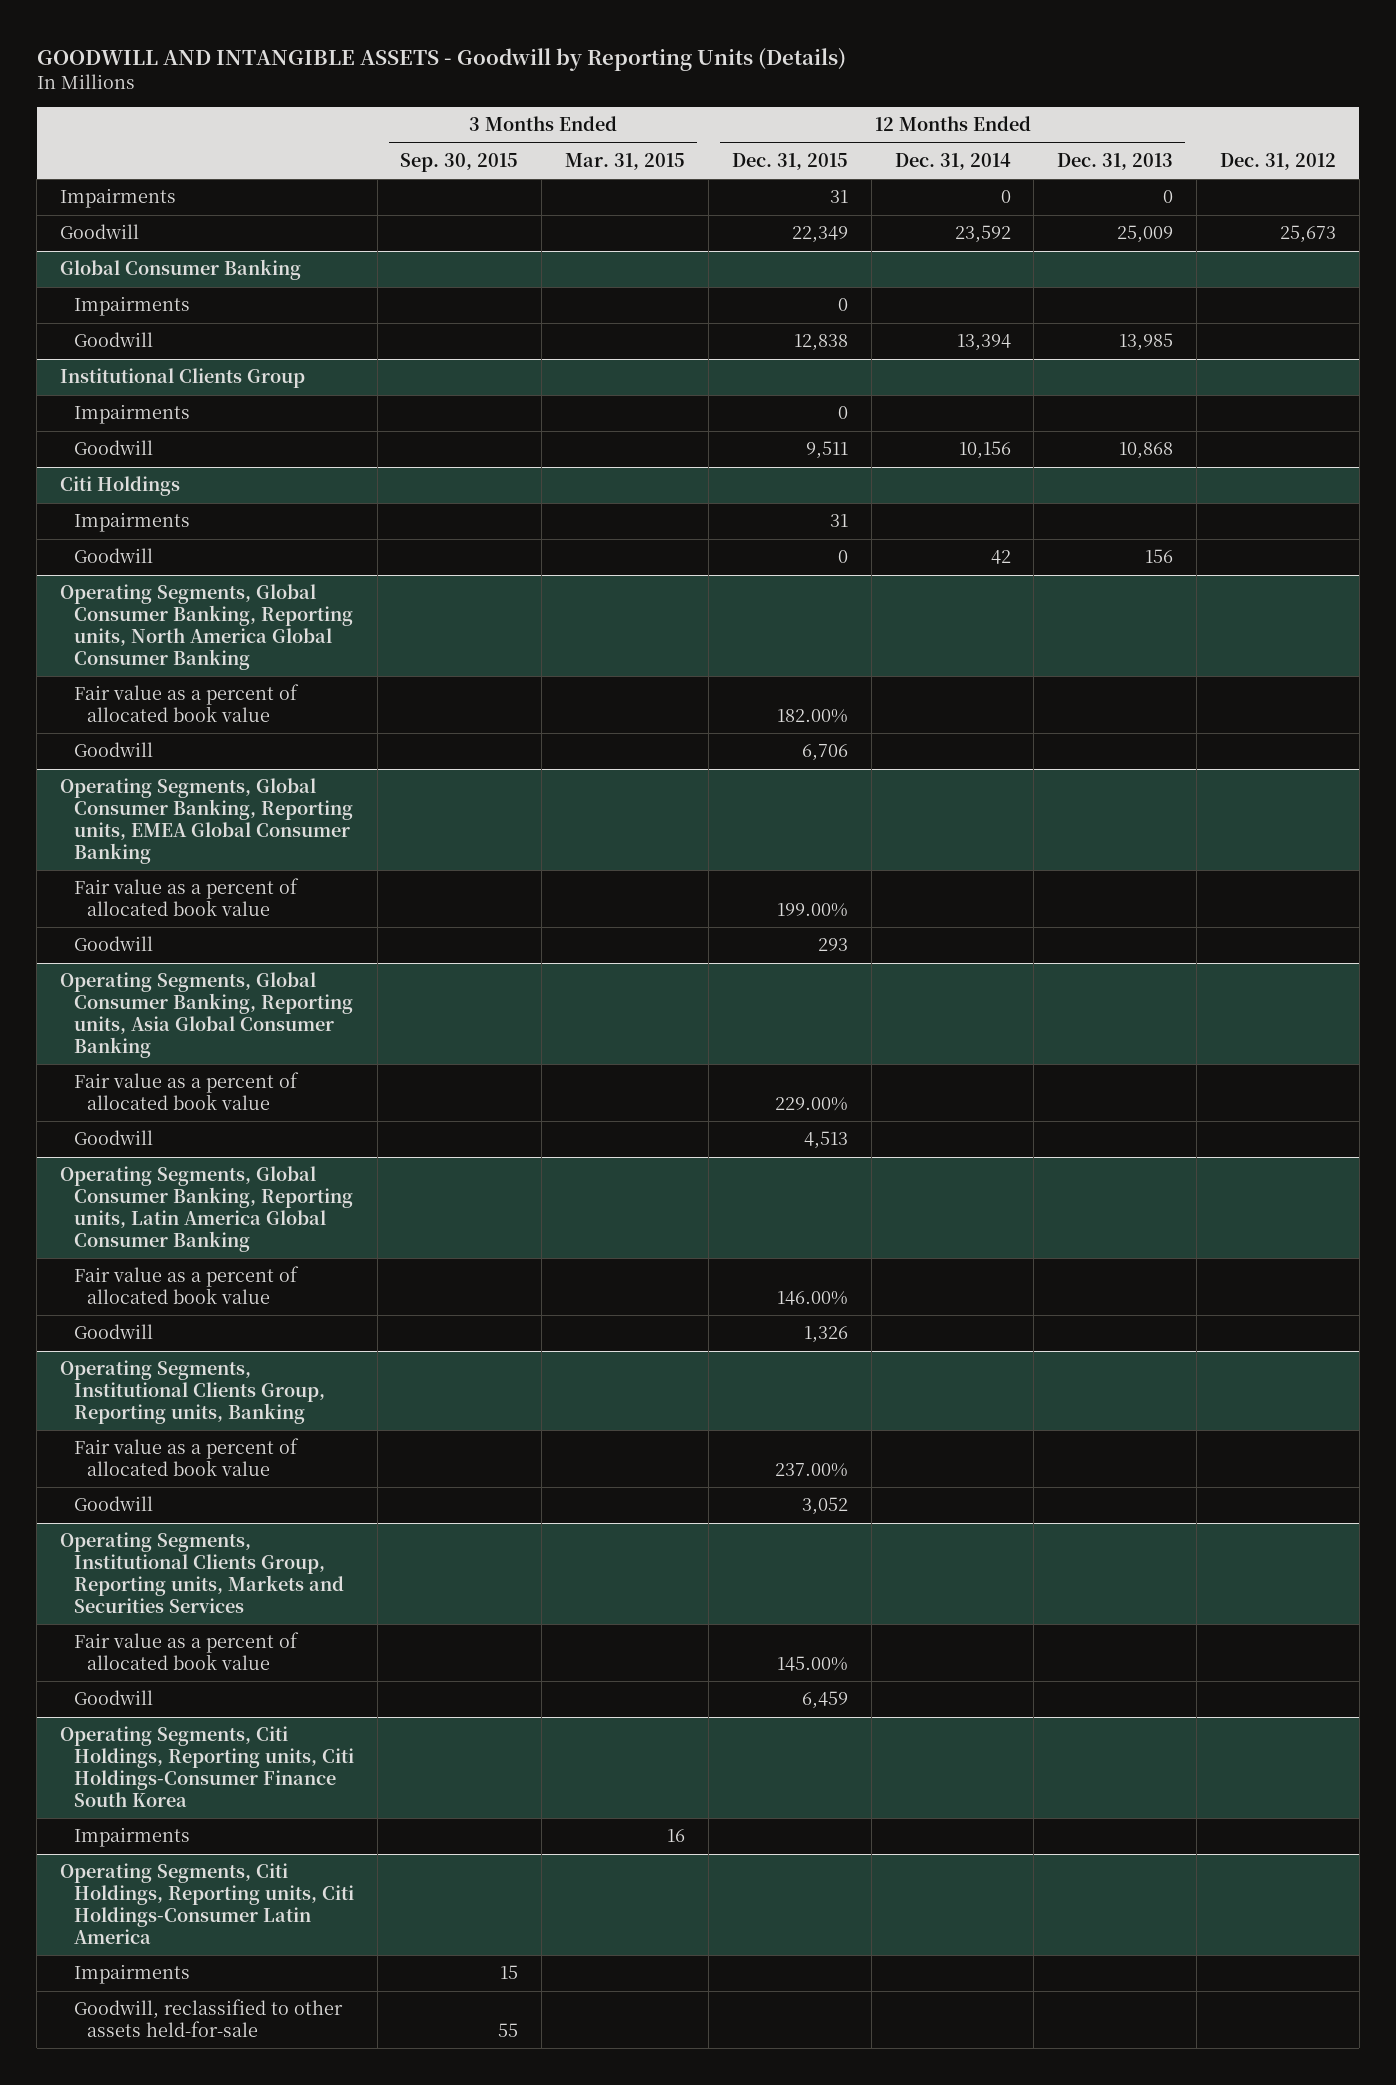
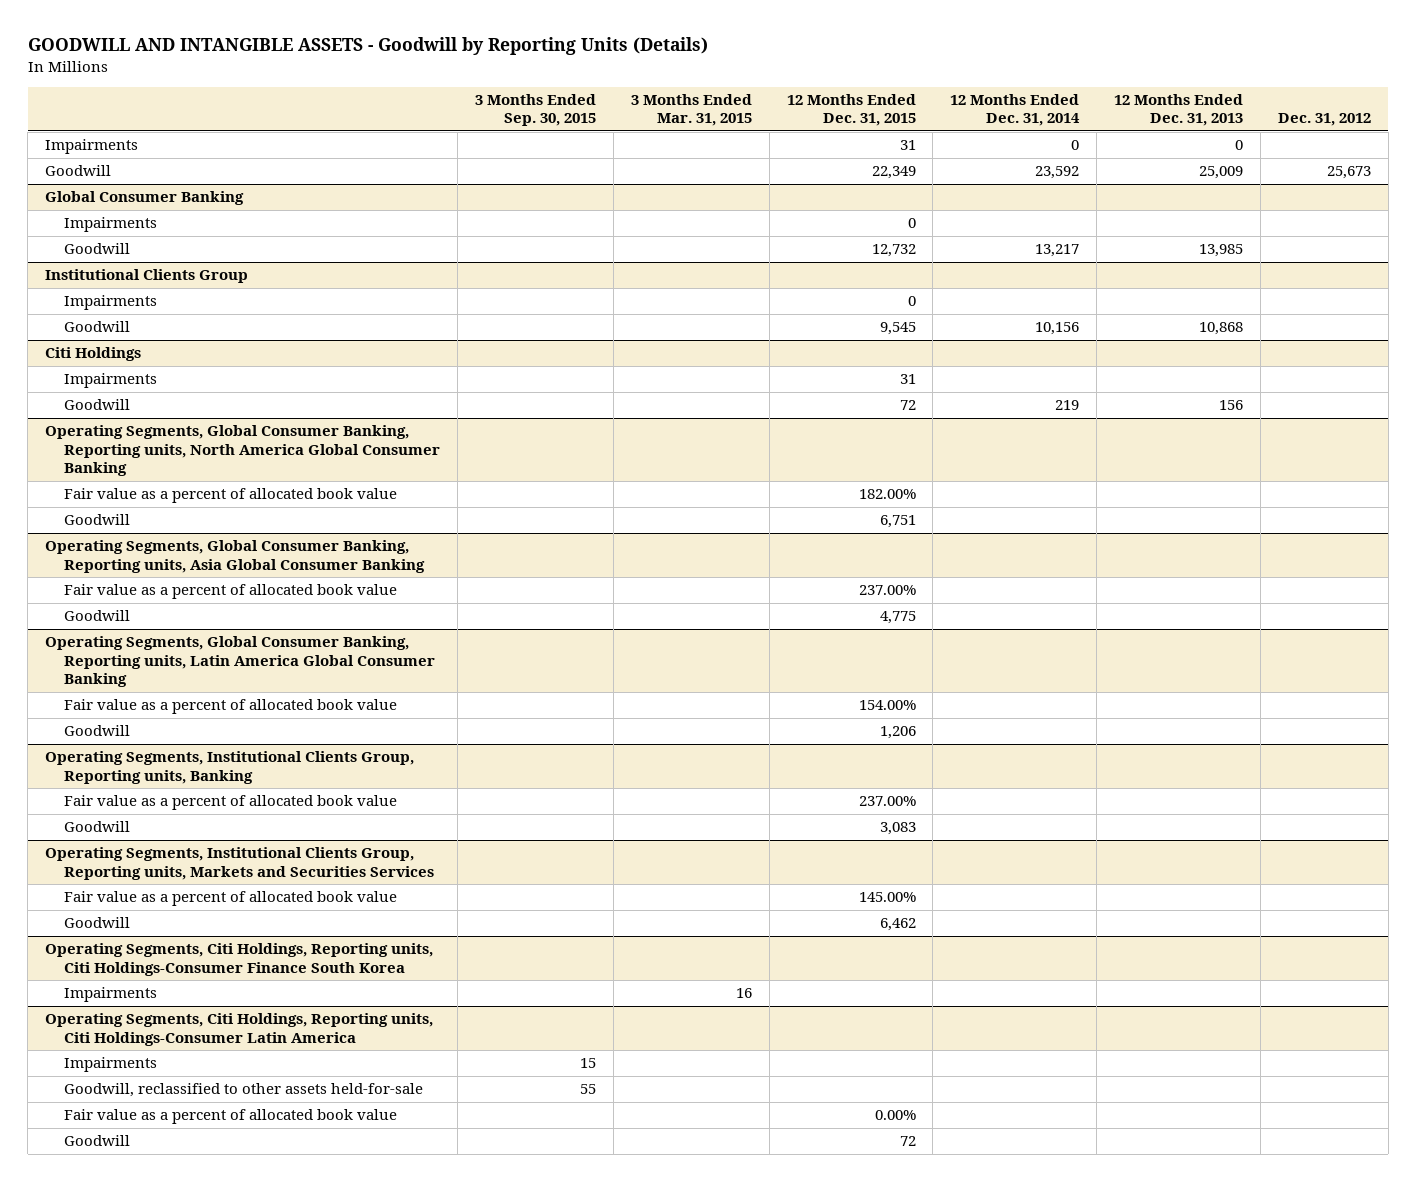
@ Global Consumer Banking
- Goodwill | | | 12,838 | 13,394 | 13,985 |
+ Goodwill | | | 12,732 | 13,217 | 13,985 |
@ Institutional Clients Group
- Goodwill | | | 9,511 | 10,156 | 10,868 |
+ Goodwill | | | 9,545 | 10,156 | 10,868 |
@ Citi Holdings
- Goodwill | | | 0 | 42 | 156 |
+ Goodwill | | | 72 | 219 | 156 |
@ Operating Segments, Global Consumer Banking, Reporting units, North America Global Consumer Banking
- Goodwill | | | 6,706 | | |
- Operating Segments, Global Consumer Banking, Reporting units, EMEA Global Consumer Banking
- Fair value as a percent of allocated book value | | | 199.00% | | |
- Goodwill | | | 293 | | |
@ Operating Segments, Global Consumer Banking, Reporting units, North America Global Consumer Banking
+ Goodwill | | | 6,751 | | |
@ Operating Segments, Global Consumer Banking, Reporting units, Asia Global Consumer Banking
- Fair value as a percent of allocated book value | | | 229.00% | | |
- Goodwill | | | 4,513 | | |
+ Fair value as a percent of allocated book value | | | 237.00% | | |
+ Goodwill | | | 4,775 | | |
@ Operating Segments, Global Consumer Banking, Reporting units, Latin America Global Consumer Banking
- Fair value as a percent of allocated book value | | | 146.00% | | |
- Goodwill | | | 1,326 | | |
+ Fair value as a percent of allocated book value | | | 154.00% | | |
+ Goodwill | | | 1,206 | | |
@ Operating Segments, Institutional Clients Group, Reporting units, Banking
- Goodwill | | | 3,052 | | |
+ Goodwill | | | 3,083 | | |
@ Operating Segments, Institutional Clients Group, Reporting units, Markets and Securities Services
- Goodwill | | | 6,459 | | |
+ Goodwill | | | 6,462 | | |
@ Operating Segments, Citi Holdings, Reporting units, Citi Holdings-Consumer Latin America
+ Fair value as a percent of allocated book value | | | 0.00% | | |
+ Goodwill | | | 72 | | |

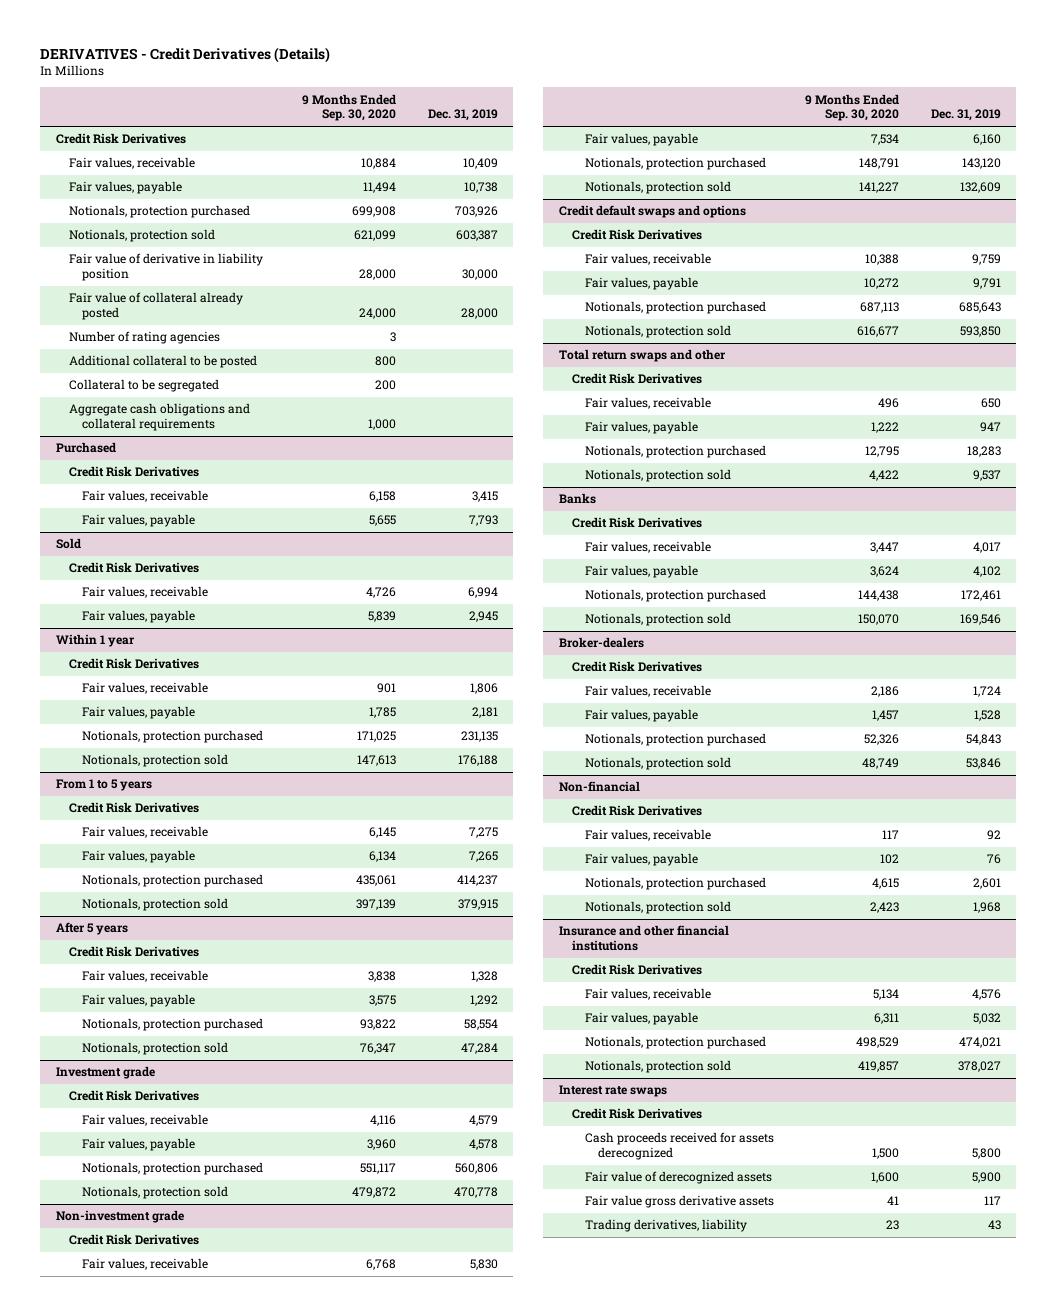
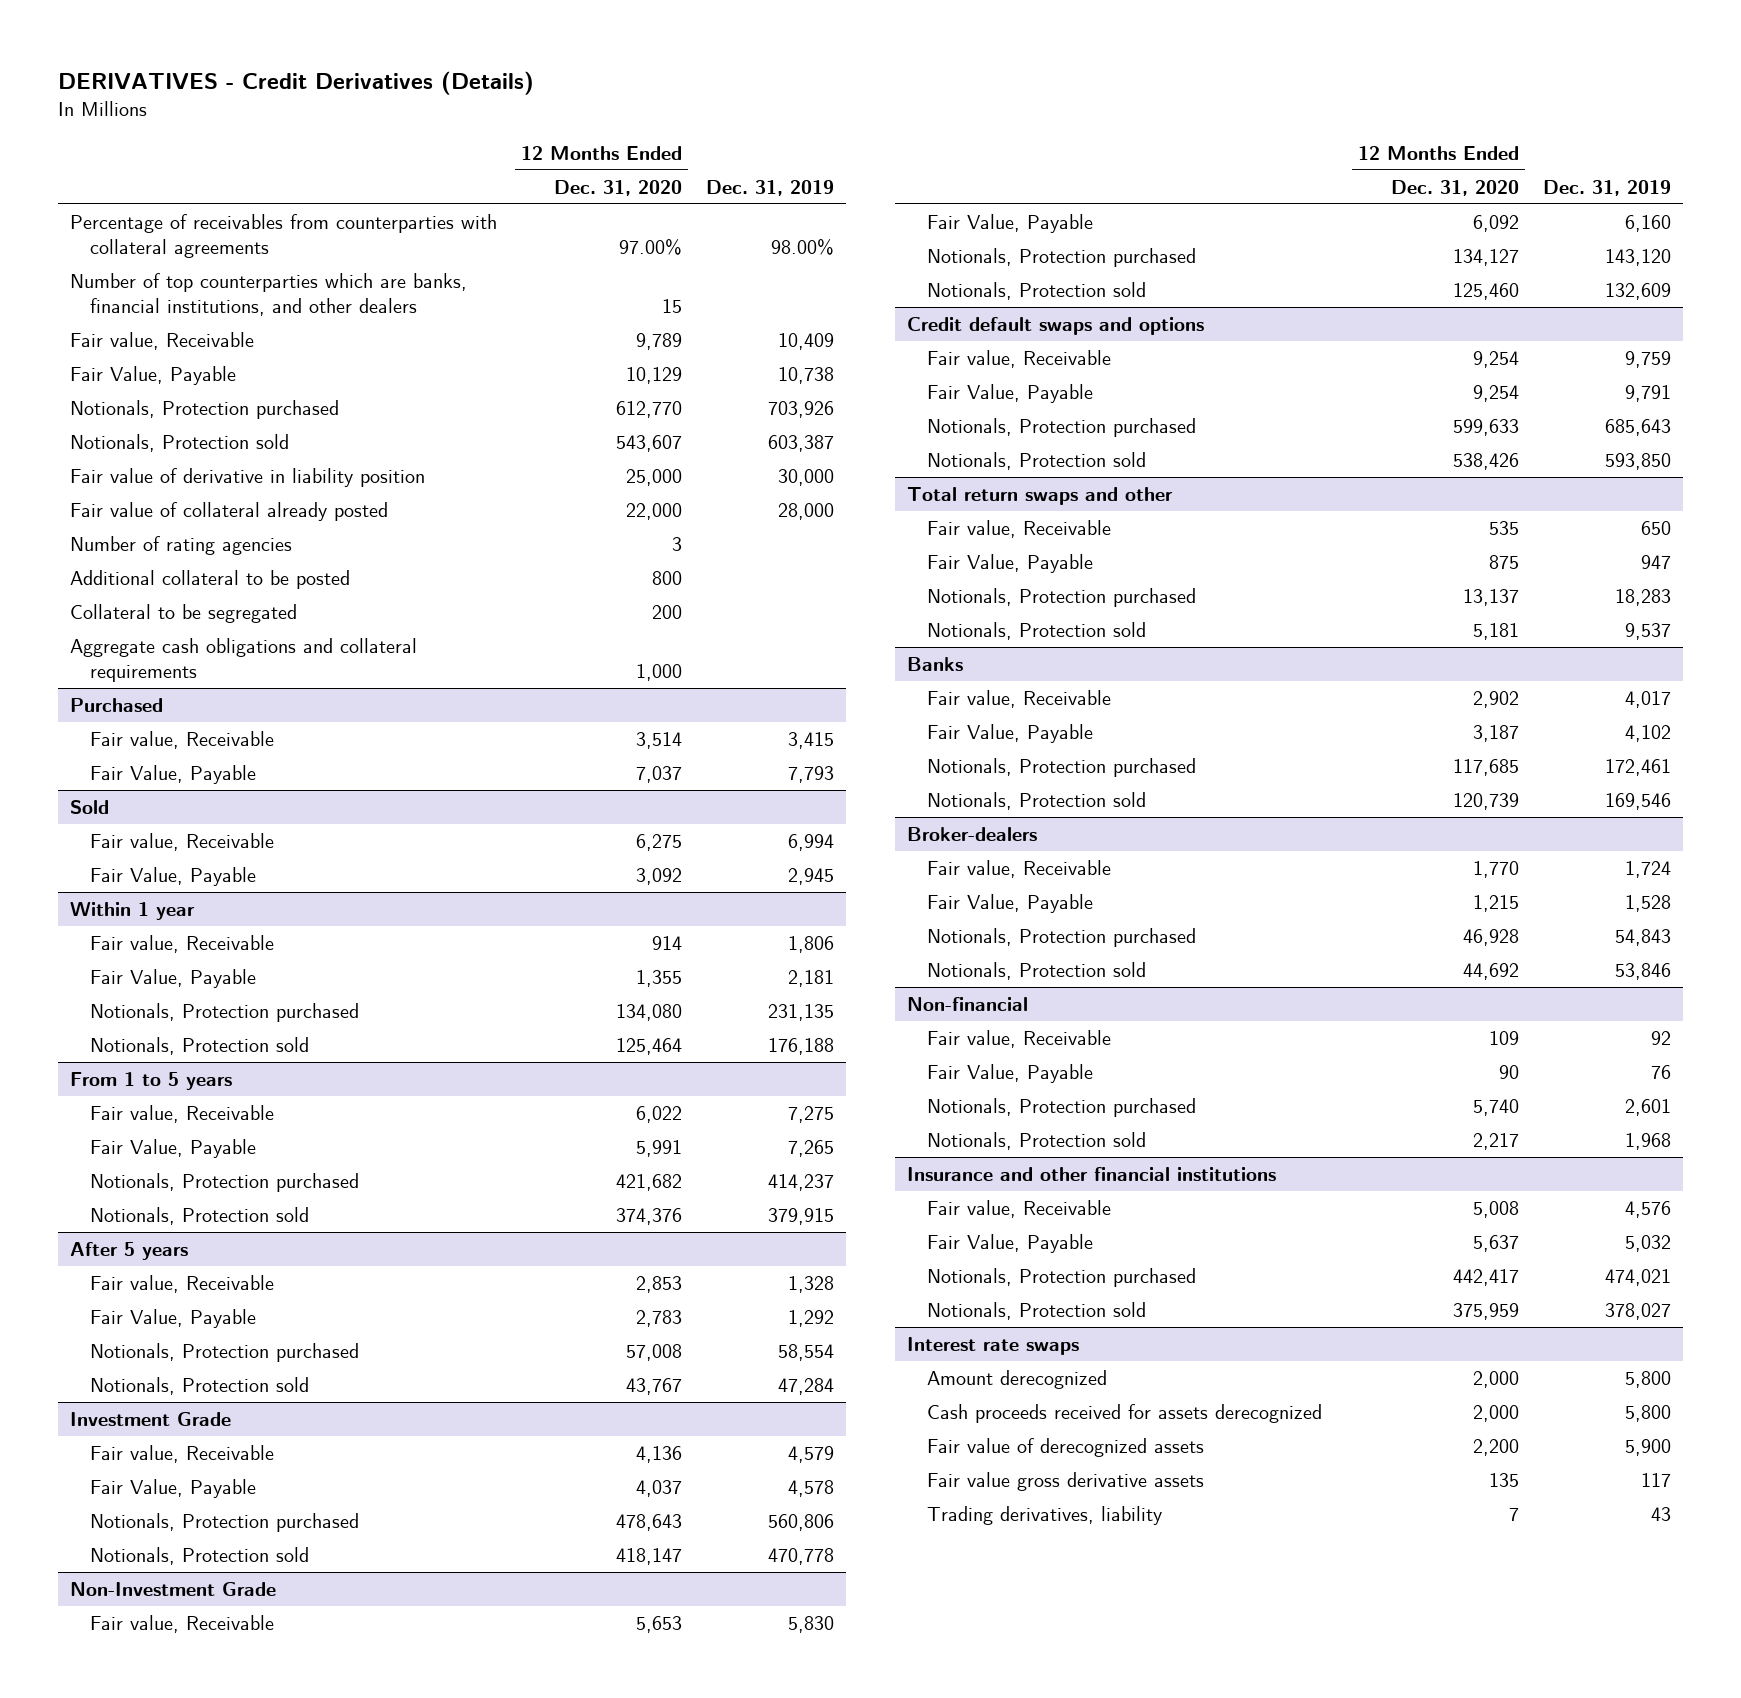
- | 9 Months Ended Sep. 30, 2020 | Dec. 31, 2019
+ | 12 Months Ended Dec. 31, 2020 | Dec. 31, 2019
- Credit Risk Derivatives
- Fair values, receivable | 10,884 | 10,409
- Fair values, payable | 11,494 | 10,738
- Notionals, protection purchased | 699,908 | 703,926
- Notionals, protection sold | 621,099 | 603,387
+ Percentage of receivables from counterparties with collateral agreements | 97.00% | 98.00%
+ Number of top counterparties which are banks, financial institutions, and other dealers | 15 |
+ Fair value, Receivable | 9,789 | 10,409
+ Fair Value, Payable | 10,129 | 10,738
+ Notionals, Protection purchased | 612,770 | 703,926
+ Notionals, Protection sold | 543,607 | 603,387
@ Purchased
- Credit Risk Derivatives
- Fair values, receivable | 6,158 | 3,415
- Fair values, payable | 5,655 | 7,793
+ Fair value, Receivable | 3,514 | 3,415
+ Fair Value, Payable | 7,037 | 7,793
@ Sold
- Credit Risk Derivatives
- Fair values, receivable | 4,726 | 6,994
- Fair values, payable | 5,839 | 2,945
+ Fair value, Receivable | 6,275 | 6,994
+ Fair Value, Payable | 3,092 | 2,945
@ Within 1 year
- Credit Risk Derivatives
- Fair values, receivable | 901 | 1,806
- Fair values, payable | 1,785 | 2,181
- Notionals, protection purchased | 171,025 | 231,135
- Notionals, protection sold | 147,613 | 176,188
+ Fair value, Receivable | 914 | 1,806
+ Fair Value, Payable | 1,355 | 2,181
+ Notionals, Protection purchased | 134,080 | 231,135
+ Notionals, Protection sold | 125,464 | 176,188
@ From 1 to 5 years
- Credit Risk Derivatives
- Fair values, receivable | 6,145 | 7,275
- Fair values, payable | 6,134 | 7,265
- Notionals, protection purchased | 435,061 | 414,237
- Notionals, protection sold | 397,139 | 379,915
+ Fair value, Receivable | 6,022 | 7,275
+ Fair Value, Payable | 5,991 | 7,265
+ Notionals, Protection purchased | 421,682 | 414,237
+ Notionals, Protection sold | 374,376 | 379,915
@ After 5 years
- Credit Risk Derivatives
- Fair values, receivable | 3,838 | 1,328
- Fair values, payable | 3,575 | 1,292
- Notionals, protection purchased | 93,822 | 58,554
- Notionals, protection sold | 76,347 | 47,284
- Investment grade
- Credit Risk Derivatives
- Fair values, receivable | 4,116 | 4,579
- Fair values, payable | 3,960 | 4,578
- Notionals, protection purchased | 551,117 | 560,806
- Notionals, protection sold | 479,872 | 470,778
- Non-investment grade
- Credit Risk Derivatives
- Fair values, receivable | 6,768 | 5,830
- Fair values, payable | 7,534 | 6,160
- Notionals, protection purchased | 148,791 | 143,120
- Notionals, protection sold | 141,227 | 132,609
@ After 5 years
+ Fair value, Receivable | 2,853 | 1,328
+ Fair Value, Payable | 2,783 | 1,292
+ Notionals, Protection purchased | 57,008 | 58,554
+ Notionals, Protection sold | 43,767 | 47,284
+ Investment Grade
+ Fair value, Receivable | 4,136 | 4,579
+ Fair Value, Payable | 4,037 | 4,578
+ Notionals, Protection purchased | 478,643 | 560,806
+ Notionals, Protection sold | 418,147 | 470,778
+ Non-Investment Grade
+ Fair value, Receivable | 5,653 | 5,830
+ Fair Value, Payable | 6,092 | 6,160
+ Notionals, Protection purchased | 134,127 | 143,120
+ Notionals, Protection sold | 125,460 | 132,609
@ Credit default swaps and options
- Credit Risk Derivatives
- Fair values, receivable | 10,388 | 9,759
- Fair values, payable | 10,272 | 9,791
- Notionals, protection purchased | 687,113 | 685,643
- Notionals, protection sold | 616,677 | 593,850
+ Fair value, Receivable | 9,254 | 9,759
+ Fair Value, Payable | 9,254 | 9,791
+ Notionals, Protection purchased | 599,633 | 685,643
+ Notionals, Protection sold | 538,426 | 593,850
@ Total return swaps and other
- Credit Risk Derivatives
- Fair values, receivable | 496 | 650
- Fair values, payable | 1,222 | 947
- Notionals, protection purchased | 12,795 | 18,283
- Notionals, protection sold | 4,422 | 9,537
+ Fair value, Receivable | 535 | 650
+ Fair Value, Payable | 875 | 947
+ Notionals, Protection purchased | 13,137 | 18,283
+ Notionals, Protection sold | 5,181 | 9,537
@ Banks
- Credit Risk Derivatives
- Fair values, receivable | 3,447 | 4,017
- Fair values, payable | 3,624 | 4,102
- Notionals, protection purchased | 144,438 | 172,461
- Notionals, protection sold | 150,070 | 169,546
+ Fair value, Receivable | 2,902 | 4,017
+ Fair Value, Payable | 3,187 | 4,102
+ Notionals, Protection purchased | 117,685 | 172,461
+ Notionals, Protection sold | 120,739 | 169,546
@ Broker-dealers
- Credit Risk Derivatives
- Fair values, receivable | 2,186 | 1,724
- Fair values, payable | 1,457 | 1,528
- Notionals, protection purchased | 52,326 | 54,843
- Notionals, protection sold | 48,749 | 53,846
+ Fair value, Receivable | 1,770 | 1,724
+ Fair Value, Payable | 1,215 | 1,528
+ Notionals, Protection purchased | 46,928 | 54,843
+ Notionals, Protection sold | 44,692 | 53,846
@ Non-financial
- Credit Risk Derivatives
- Fair values, receivable | 117 | 92
- Fair values, payable | 102 | 76
- Notionals, protection purchased | 4,615 | 2,601
- Notionals, protection sold | 2,423 | 1,968
+ Fair value, Receivable | 109 | 92
+ Fair Value, Payable | 90 | 76
+ Notionals, Protection purchased | 5,740 | 2,601
+ Notionals, Protection sold | 2,217 | 1,968
@ Insurance and other financial institutions
- Credit Risk Derivatives
- Fair values, receivable | 5,134 | 4,576
- Fair values, payable | 6,311 | 5,032
- Notionals, protection purchased | 498,529 | 474,021
- Notionals, protection sold | 419,857 | 378,027
+ Fair value, Receivable | 5,008 | 4,576
+ Fair Value, Payable | 5,637 | 5,032
+ Notionals, Protection purchased | 442,417 | 474,021
+ Notionals, Protection sold | 375,959 | 378,027
@ Interest rate swaps
- Credit Risk Derivatives
+ Amount derecognized | 2,000 | 5,800

